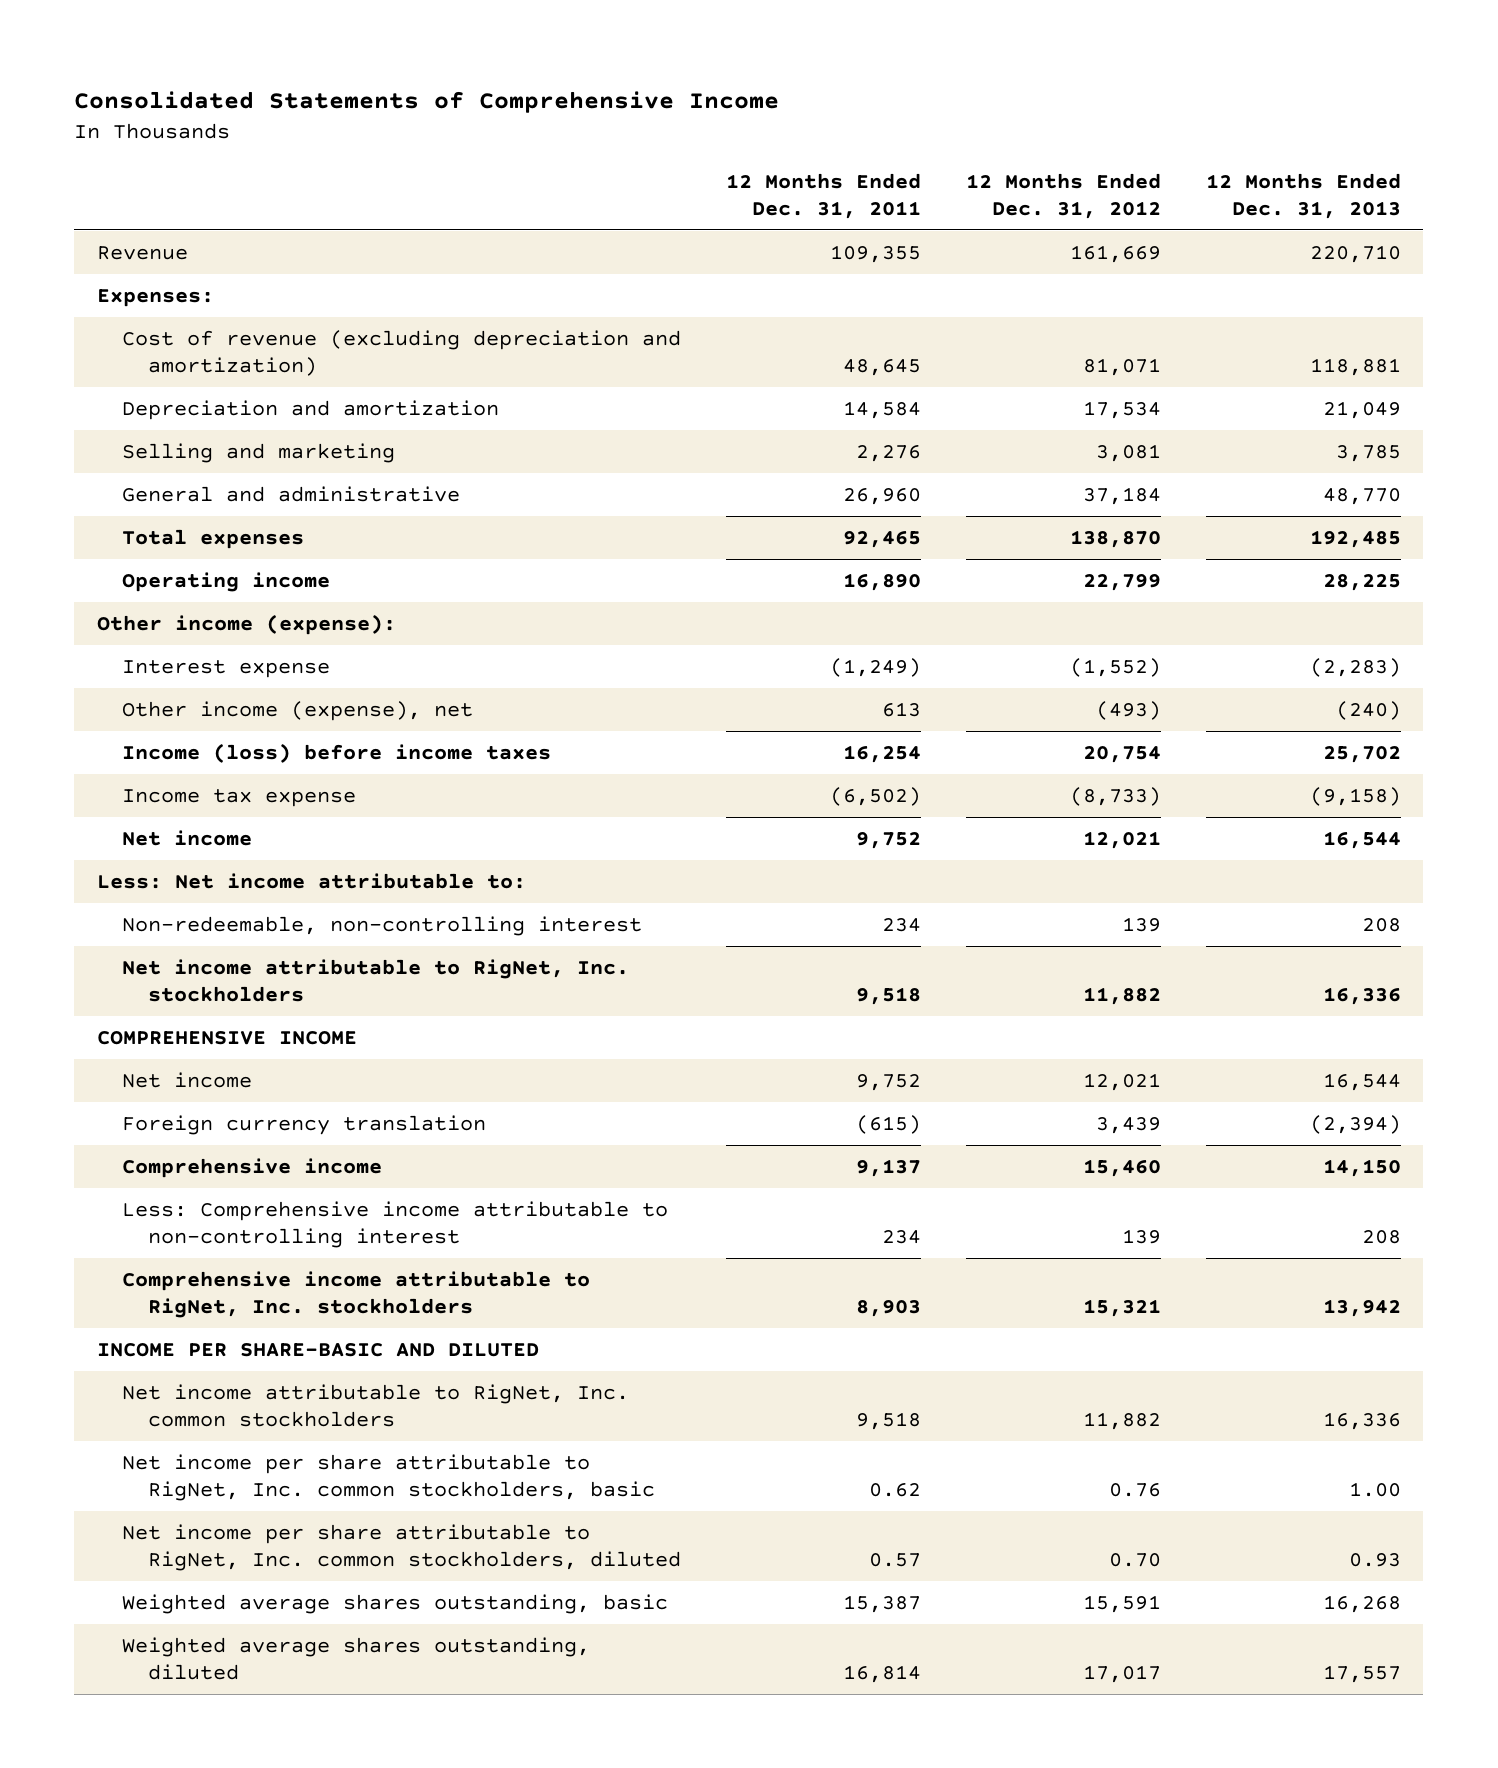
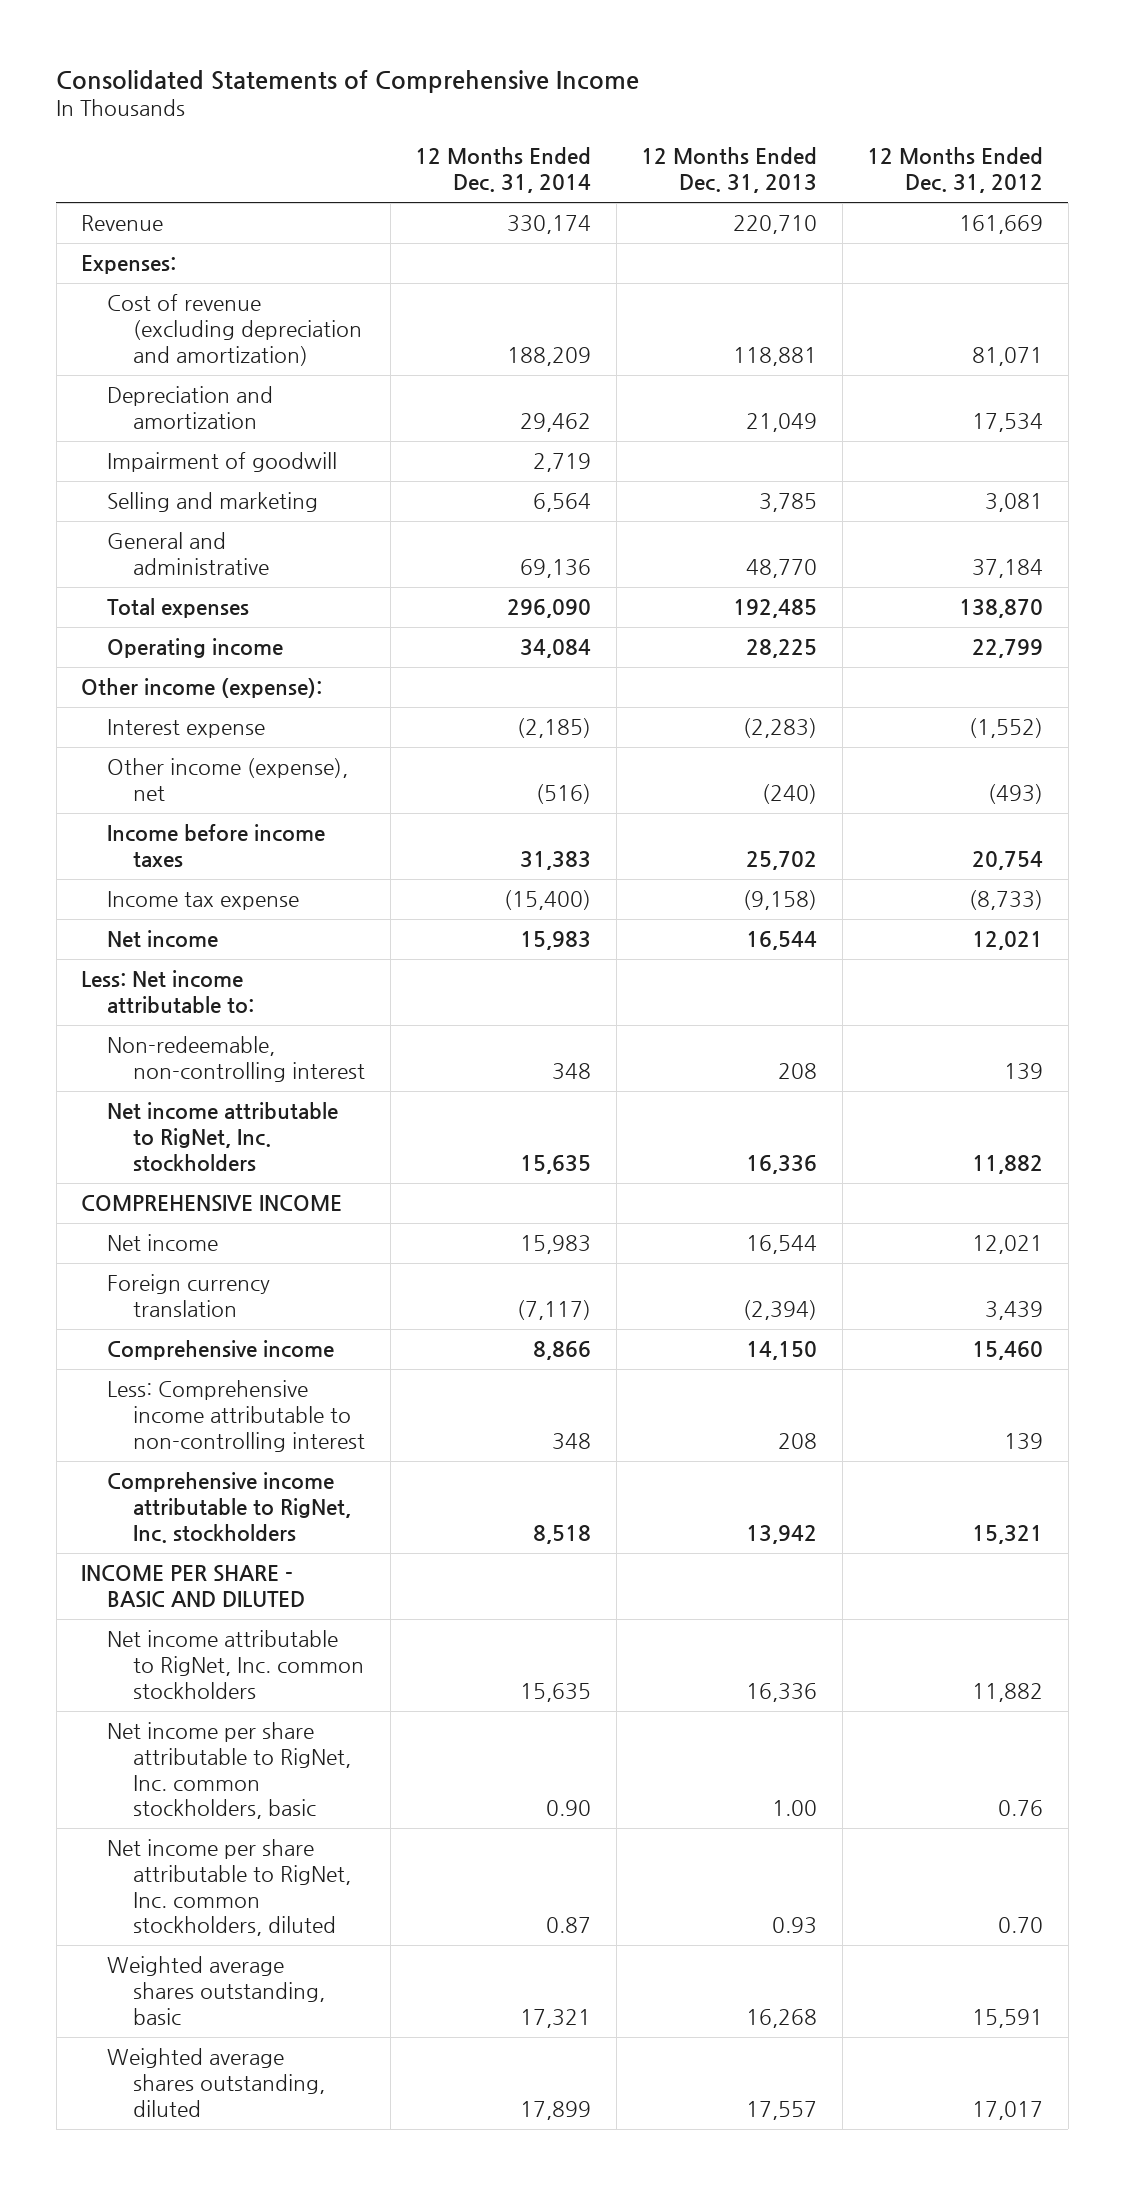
- | 12 Months Ended Dec. 31, 2011 | 12 Months Ended Dec. 31, 2012 | 12 Months Ended Dec. 31, 2013
+ | 12 Months Ended Dec. 31, 2014 | 12 Months Ended Dec. 31, 2013 | 12 Months Ended Dec. 31, 2012
+ Impairment of goodwill | 2,719 | |
- Income (loss) before income taxes | 16,254 | 20,754 | 25,702
+ Income before income taxes | 31,383 | 25,702 | 20,754
- INCOME PER SHARE-BASIC AND DILUTED
+ INCOME PER SHARE - BASIC AND DILUTED

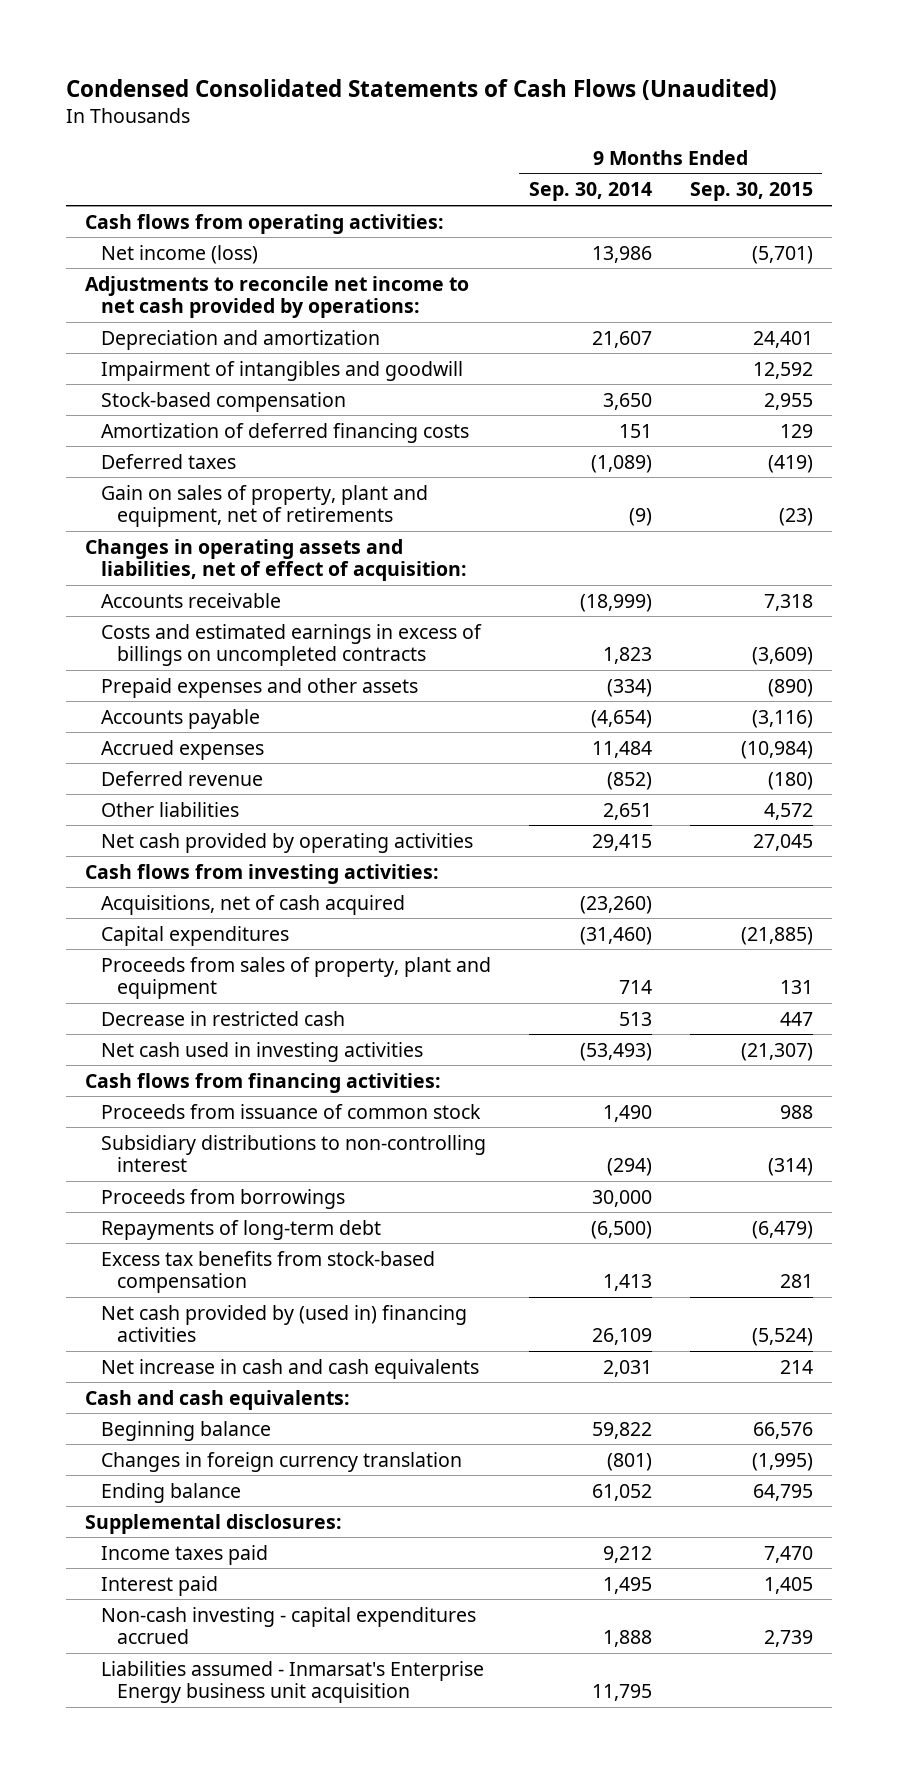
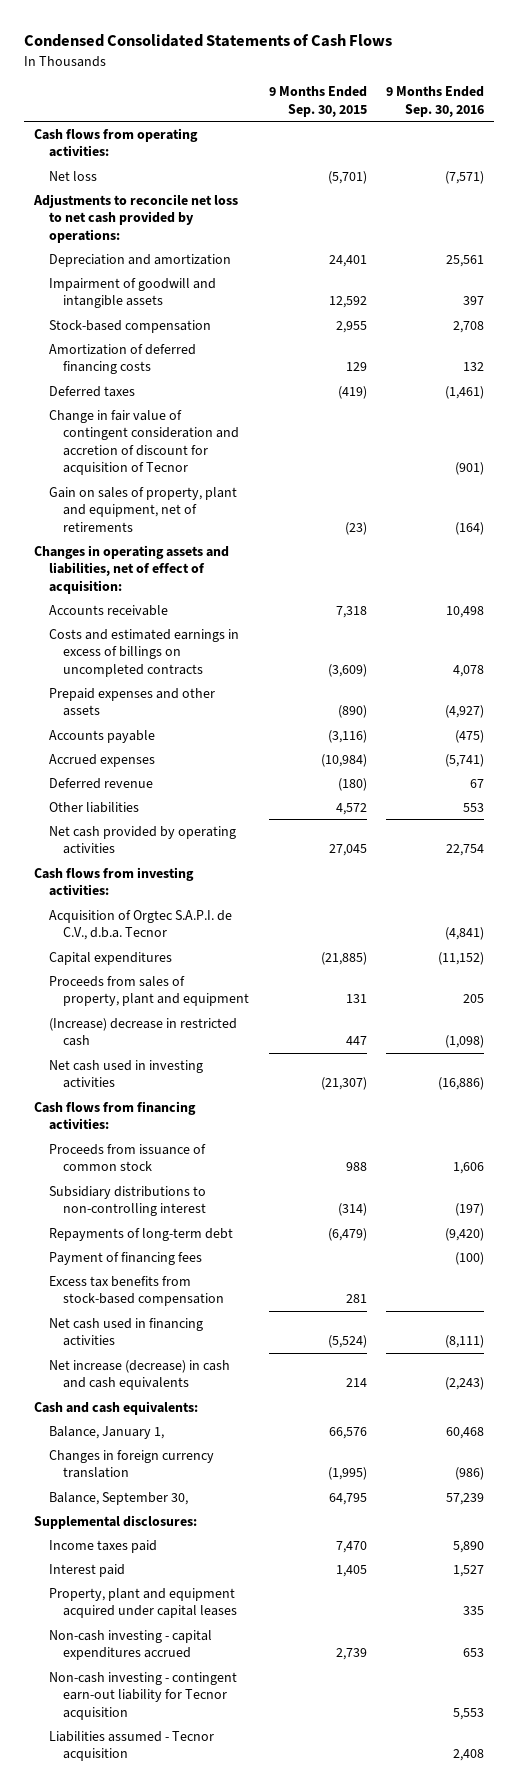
- Condensed Consolidated Statements of Cash Flows (Unaudited)
+ Condensed Consolidated Statements of Cash Flows
- | 9 Months Ended Sep. 30, 2014 | 9 Months Ended Sep. 30, 2015
+ | 9 Months Ended Sep. 30, 2015 | 9 Months Ended Sep. 30, 2016
- Net income (loss) | 13,986 | (5,701)
- Adjustments to reconcile net income to net cash provided by operations:
+ Net loss | (5,701) | (7,571)
+ Adjustments to reconcile net loss to net cash provided by operations:
- Impairment of intangibles and goodwill | | 12,592
+ Impairment of goodwill and intangible assets | 12,592 | 397
+ Change in fair value of contingent consideration and accretion of discount for acquisition of Tecnor | | (901)
- Acquisitions, net of cash acquired | (23,260) |
+ Acquisition of Orgtec S.A.P.I. de C.V., d.b.a. Tecnor | | (4,841)
- Decrease in restricted cash | 513 | 447
+ (Increase) decrease in restricted cash | 447 | (1,098)
- Proceeds from borrowings | 30,000 |
+ Payment of financing fees | | (100)
- Net cash provided by (used in) financing activities | 26,109 | (5,524)
- Net increase in cash and cash equivalents | 2,031 | 214
+ Net cash used in financing activities | (5,524) | (8,111)
+ Net increase (decrease) in cash and cash equivalents | 214 | (2,243)
- Beginning balance | 59,822 | 66,576
+ Balance, January 1, | 66,576 | 60,468
- Ending balance | 61,052 | 64,795
+ Balance, September 30, | 64,795 | 57,239
+ Property, plant and equipment acquired under capital leases | | 335
- Liabilities assumed - Inmarsat's Enterprise Energy business unit acquisition | 11,795 |
+ Non-cash investing - contingent earn-out liability for Tecnor acquisition | | 5,553
+ Liabilities assumed - Tecnor acquisition | | 2,408

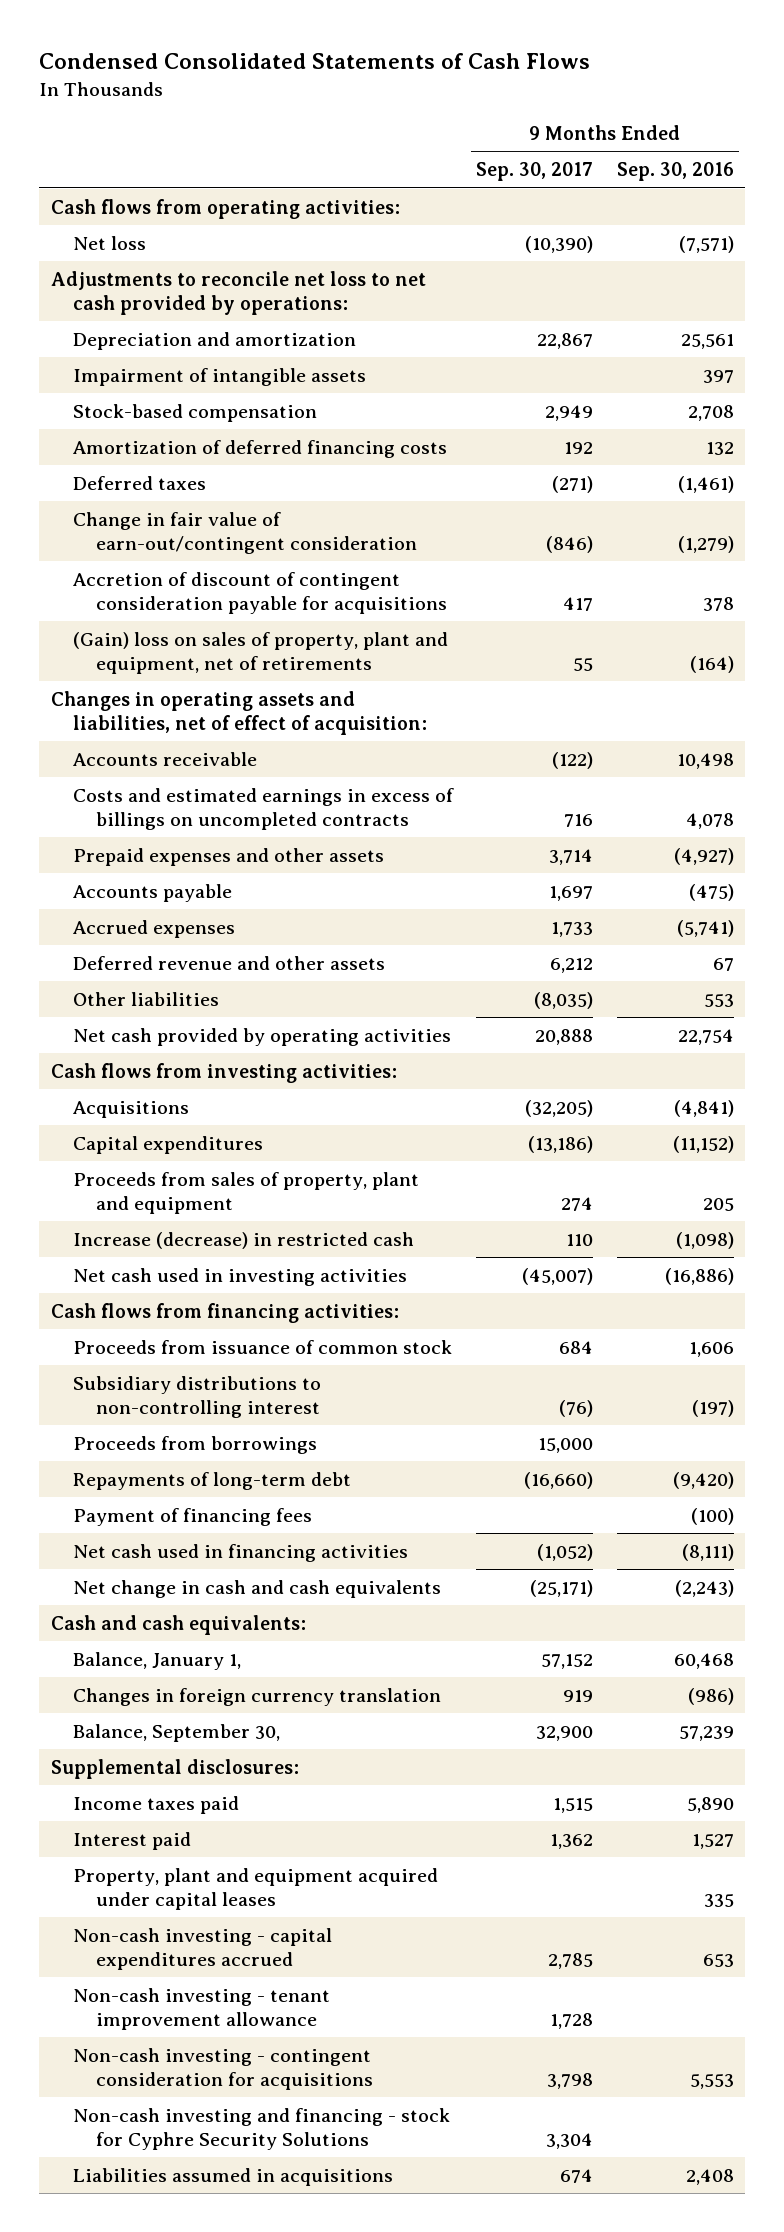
- | 9 Months Ended Sep. 30, 2015 | 9 Months Ended Sep. 30, 2016
+ | 9 Months Ended Sep. 30, 2017 | 9 Months Ended Sep. 30, 2016
- Impairment of goodwill and intangible assets | 12,592 | 397
+ Impairment of intangible assets | | 397
- Change in fair value of contingent consideration and accretion of discount for acquisition of Tecnor | | (901)
- Gain on sales of property, plant and equipment, net of retirements | (23) | (164)
+ Change in fair value of earn-out/contingent consideration | (846) | (1,279)
+ Accretion of discount of contingent consideration payable for acquisitions | 417 | 378
+ (Gain) loss on sales of property, plant and equipment, net of retirements | 55 | (164)
- Deferred revenue | (180) | 67
+ Deferred revenue and other assets | 6,212 | 67
- Acquisition of Orgtec S.A.P.I. de C.V., d.b.a. Tecnor | | (4,841)
+ Acquisitions | (32,205) | (4,841)
- (Increase) decrease in restricted cash | 447 | (1,098)
+ Increase (decrease) in restricted cash | 110 | (1,098)
+ Proceeds from borrowings | 15,000 |
- Excess tax benefits from stock-based compensation | 281 |
- Net increase (decrease) in cash and cash equivalents | 214 | (2,243)
+ Net change in cash and cash equivalents | (25,171) | (2,243)
- Non-cash investing - contingent earn-out liability for Tecnor acquisition | | 5,553
- Liabilities assumed - Tecnor acquisition | | 2,408
+ Non-cash investing - tenant improvement allowance | 1,728 |
+ Non-cash investing - contingent consideration for acquisitions | 3,798 | 5,553
+ Non-cash investing and financing - stock for Cyphre Security Solutions | 3,304 |
+ Liabilities assumed in acquisitions | 674 | 2,408

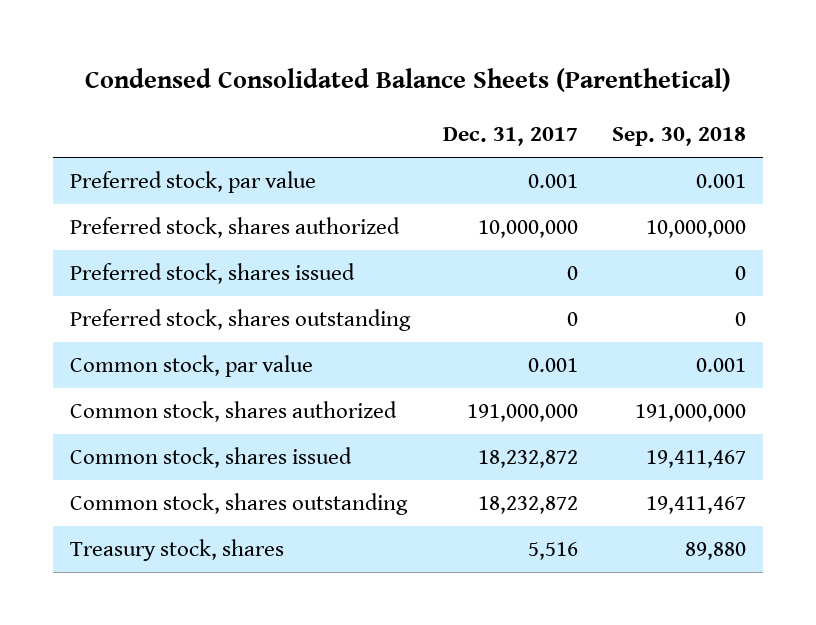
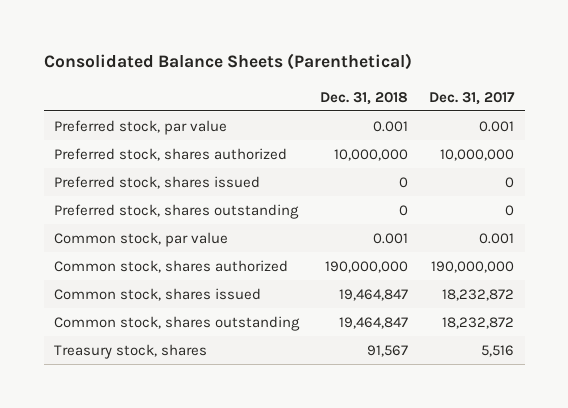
- Condensed Consolidated Balance Sheets (Parenthetical)
+ Consolidated Balance Sheets (Parenthetical)
- | Dec. 31, 2017 | Sep. 30, 2018
+ | Dec. 31, 2018 | Dec. 31, 2017
- Common stock, shares authorized | 191,000,000 | 191,000,000
+ Common stock, shares authorized | 190,000,000 | 190,000,000

